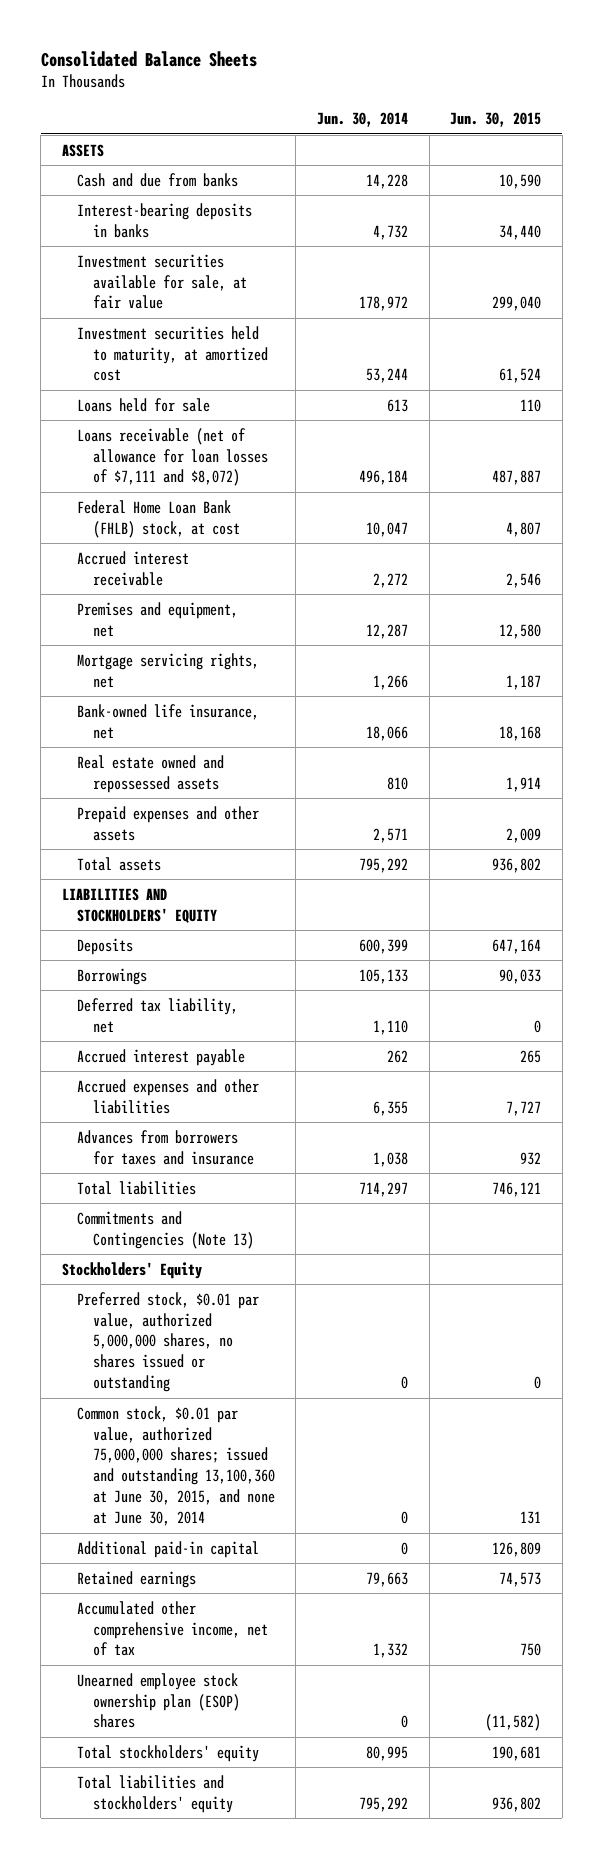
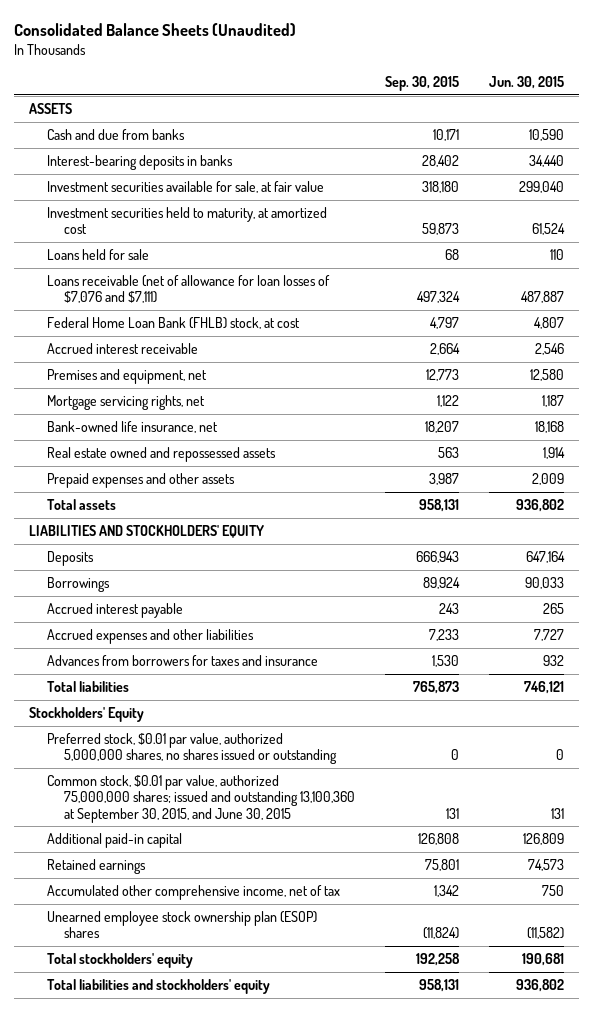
- Consolidated Balance Sheets
+ Consolidated Balance Sheets (Unaudited)
- | Jun. 30, 2014 | Jun. 30, 2015
+ | Sep. 30, 2015 | Jun. 30, 2015
- Loans receivable (net of allowance for loan losses of $7,111 and $8,072) | 496,184 | 487,887
+ Loans receivable (net of allowance for loan losses of $7,076 and $7,111) | 497,324 | 487,887
- Deferred tax liability, net | 1,110 | 0
- Commitments and Contingencies (Note 13)
- Common stock, $0.01 par value, authorized 75,000,000 shares; issued and outstanding 13,100,360 at June 30, 2015, and none at June 30, 2014 | 0 | 131
+ Common stock, $0.01 par value, authorized 75,000,000 shares; issued and outstanding 13,100,360 at September 30, 2015, and June 30, 2015 | 131 | 131

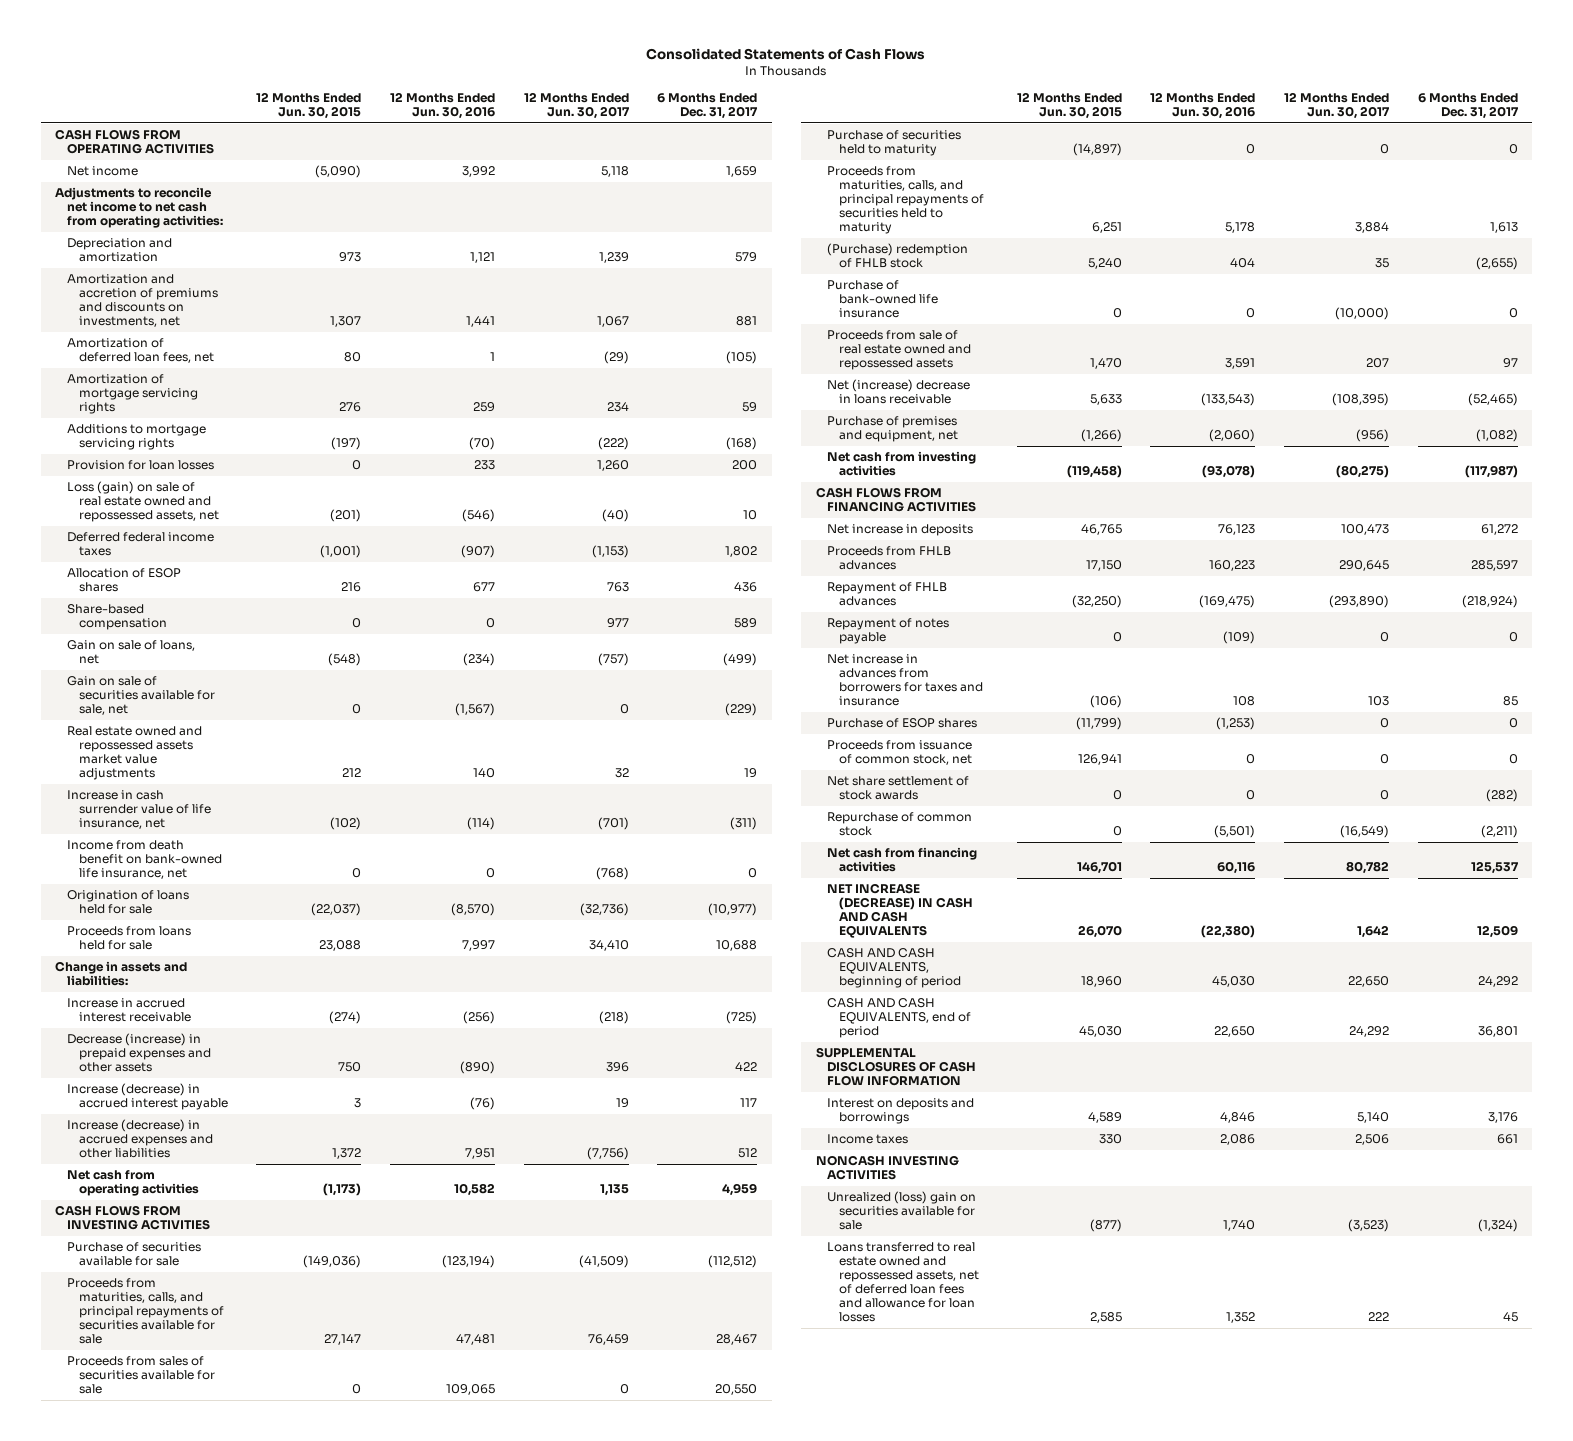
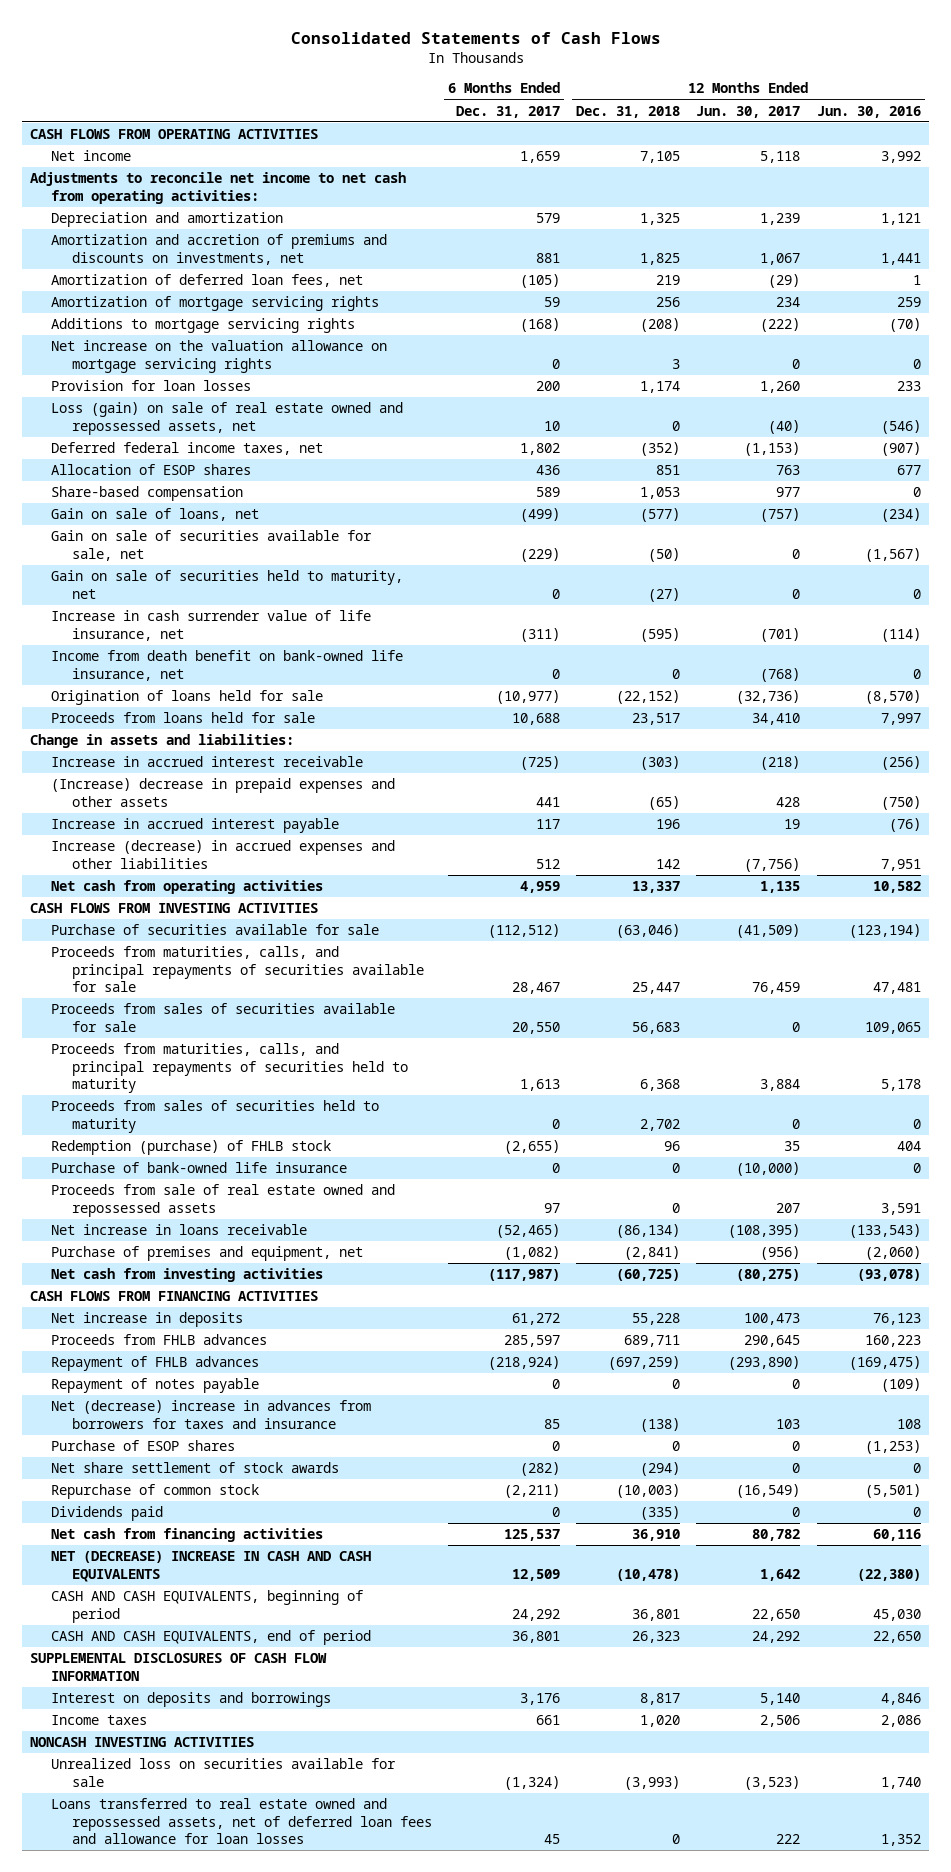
- | 12 Months Ended Jun. 30, 2015 | 12 Months Ended Jun. 30, 2016 | 12 Months Ended Jun. 30, 2017 | 6 Months Ended Dec. 31, 2017
+ | 6 Months Ended Dec. 31, 2017 | 12 Months Ended Dec. 31, 2018 | 12 Months Ended Jun. 30, 2017 | 12 Months Ended Jun. 30, 2016
+ Net increase on the valuation allowance on mortgage servicing rights | 0 | 3 | 0 | 0
- Deferred federal income taxes | (1,001) | (907) | (1,153) | 1,802
+ Deferred federal income taxes, net | 1,802 | (352) | (1,153) | (907)
- Real estate owned and repossessed assets market value adjustments | 212 | 140 | 32 | 19
+ Gain on sale of securities held to maturity, net | 0 | (27) | 0 | 0
- Decrease (increase) in prepaid expenses and other assets | 750 | (890) | 396 | 422
- Increase (decrease) in accrued interest payable | 3 | (76) | 19 | 117
+ (Increase) decrease in prepaid expenses and other assets | 441 | (65) | 428 | (750)
+ Increase in accrued interest payable | 117 | 196 | 19 | (76)
- Purchase of securities held to maturity | (14,897) | 0 | 0 | 0
- (Purchase) redemption of FHLB stock | 5,240 | 404 | 35 | (2,655)
+ Proceeds from sales of securities held to maturity | 0 | 2,702 | 0 | 0
+ Redemption (purchase) of FHLB stock | (2,655) | 96 | 35 | 404
- Net (increase) decrease in loans receivable | 5,633 | (133,543) | (108,395) | (52,465)
+ Net increase in loans receivable | (52,465) | (86,134) | (108,395) | (133,543)
- Net increase in advances from borrowers for taxes and insurance | (106) | 108 | 103 | 85
+ Net (decrease) increase in advances from borrowers for taxes and insurance | 85 | (138) | 103 | 108
- Proceeds from issuance of common stock, net | 126,941 | 0 | 0 | 0
+ Dividends paid | 0 | (335) | 0 | 0
- NET INCREASE (DECREASE) IN CASH AND CASH EQUIVALENTS | 26,070 | (22,380) | 1,642 | 12,509
+ NET (DECREASE) INCREASE IN CASH AND CASH EQUIVALENTS | 12,509 | (10,478) | 1,642 | (22,380)
- Unrealized (loss) gain on securities available for sale | (877) | 1,740 | (3,523) | (1,324)
+ Unrealized loss on securities available for sale | (1,324) | (3,993) | (3,523) | 1,740

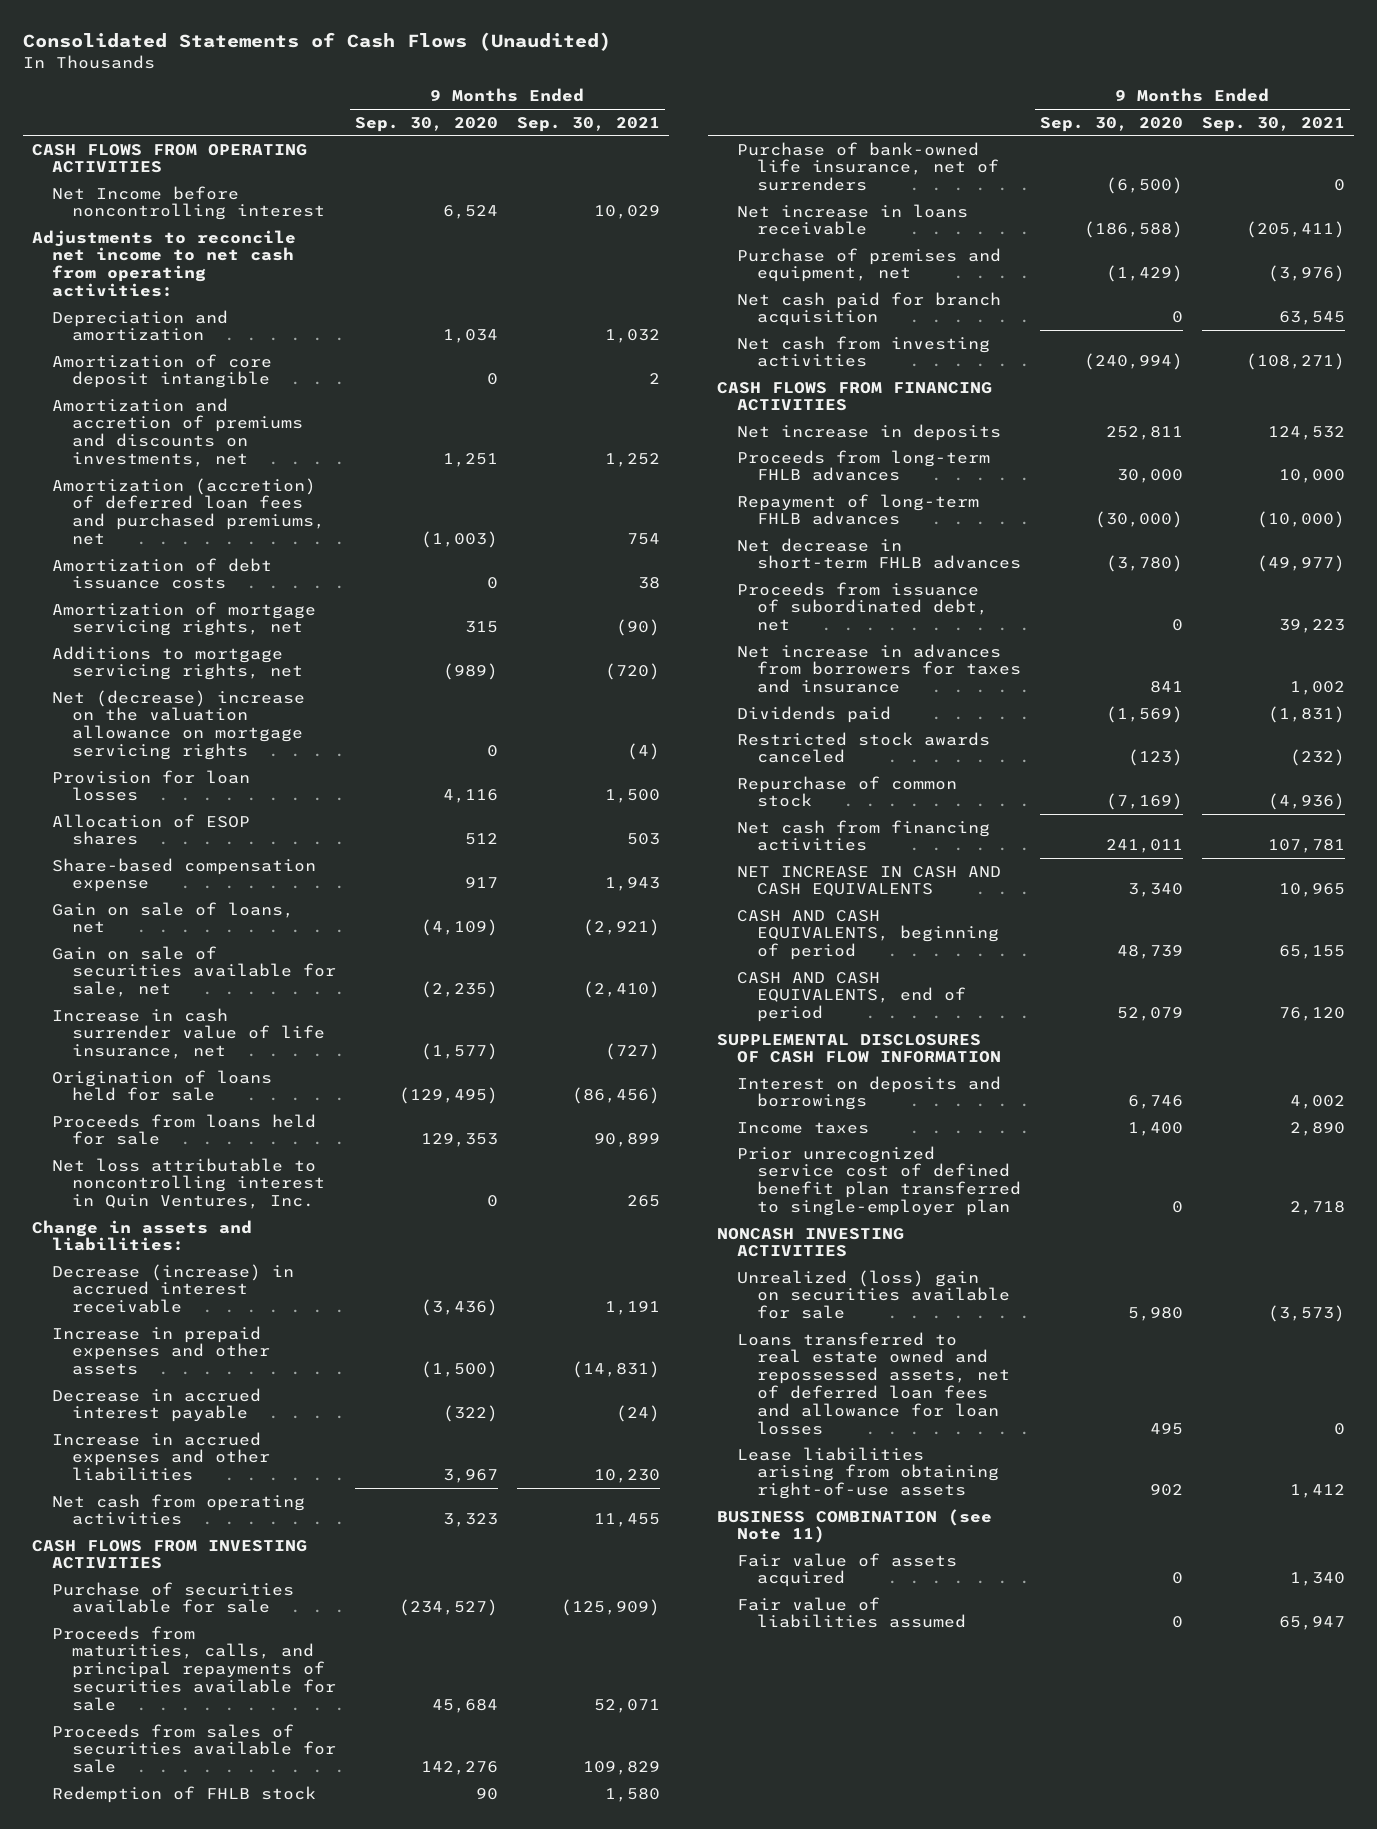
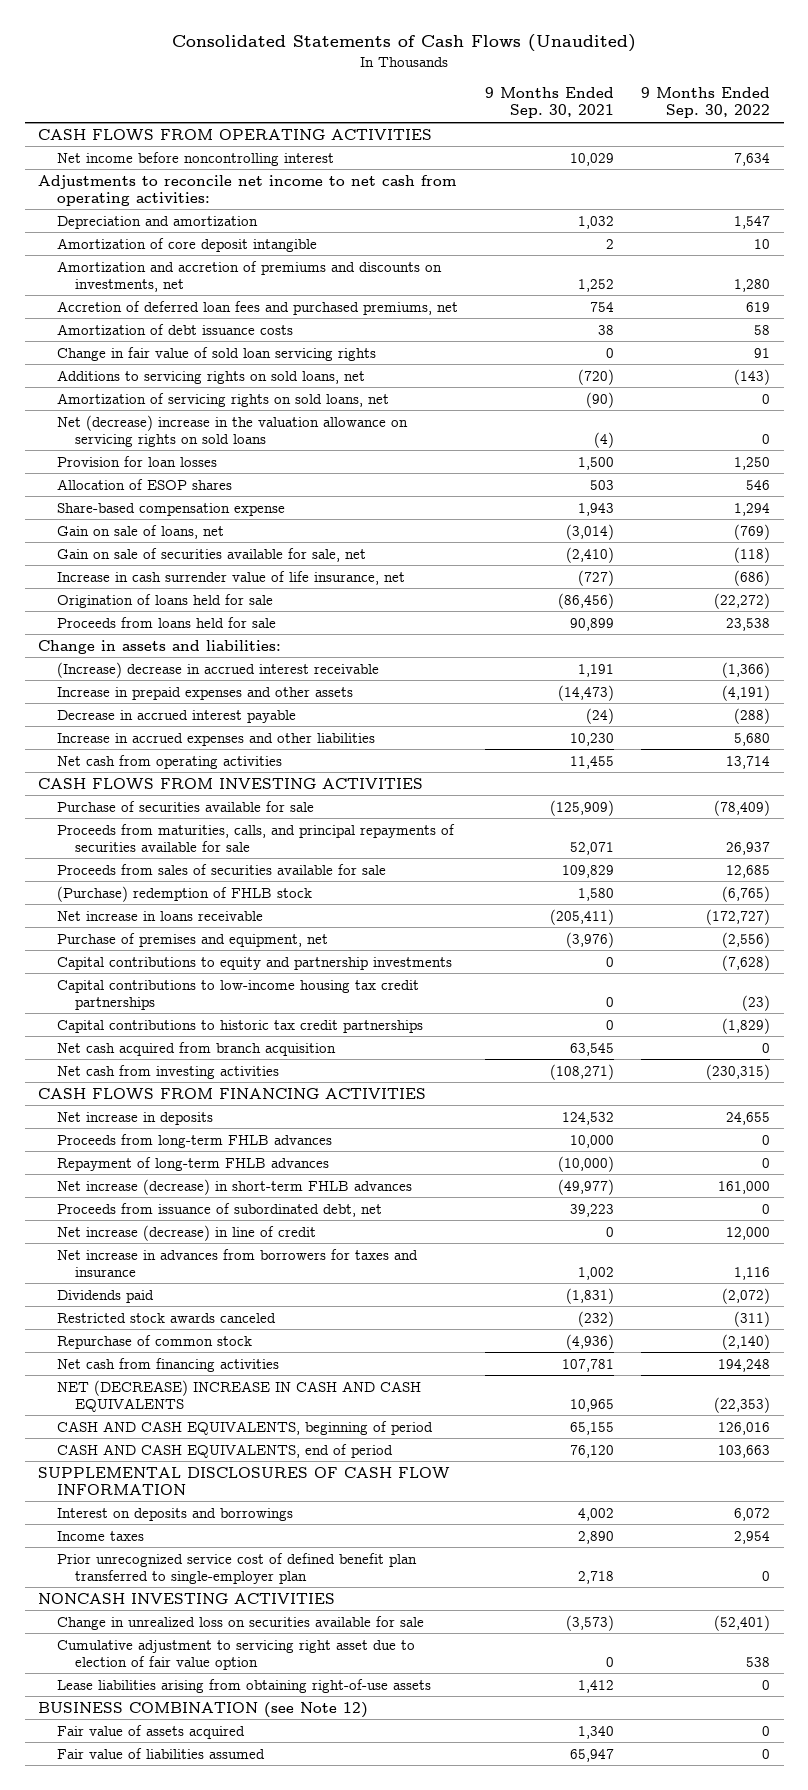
- | 9 Months Ended Sep. 30, 2020 | 9 Months Ended Sep. 30, 2021
+ | 9 Months Ended Sep. 30, 2021 | 9 Months Ended Sep. 30, 2022
- Net Income before noncontrolling interest | 6,524 | 10,029
+ Net income before noncontrolling interest | 10,029 | 7,634
- Amortization (accretion) of deferred loan fees and purchased premiums, net | (1,003) | 754
+ Accretion of deferred loan fees and purchased premiums, net | 754 | 619
- Amortization of mortgage servicing rights, net | 315 | (90)
- Additions to mortgage servicing rights, net | (989) | (720)
- Net (decrease) increase on the valuation allowance on mortgage servicing rights | 0 | (4)
+ Change in fair value of sold loan servicing rights | 0 | 91
+ Additions to servicing rights on sold loans, net | (720) | (143)
+ Amortization of servicing rights on sold loans, net | (90) | 0
+ Net (decrease) increase in the valuation allowance on servicing rights on sold loans | (4) | 0
- Gain on sale of loans, net | (4,109) | (2,921)
+ Gain on sale of loans, net | (3,014) | (769)
- Net loss attributable to noncontrolling interest in Quin Ventures, Inc. | 0 | 265
- Decrease (increase) in accrued interest receivable | (3,436) | 1,191
- Increase in prepaid expenses and other assets | (1,500) | (14,831)
+ (Increase) decrease in accrued interest receivable | 1,191 | (1,366)
+ Increase in prepaid expenses and other assets | (14,473) | (4,191)
- Redemption of FHLB stock | 90 | 1,580
- Purchase of bank-owned life insurance, net of surrenders | (6,500) | 0
+ (Purchase) redemption of FHLB stock | 1,580 | (6,765)
- Net cash paid for branch acquisition | 0 | 63,545
+ Capital contributions to equity and partnership investments | 0 | (7,628)
+ Capital contributions to low-income housing tax credit partnerships | 0 | (23)
+ Capital contributions to historic tax credit partnerships | 0 | (1,829)
+ Net cash acquired from branch acquisition | 63,545 | 0
- Net decrease in short-term FHLB advances | (3,780) | (49,977)
+ Net increase (decrease) in short-term FHLB advances | (49,977) | 161,000
+ Net increase (decrease) in line of credit | 0 | 12,000
- NET INCREASE IN CASH AND CASH EQUIVALENTS | 3,340 | 10,965
+ NET (DECREASE) INCREASE IN CASH AND CASH EQUIVALENTS | 10,965 | (22,353)
- Unrealized (loss) gain on securities available for sale | 5,980 | (3,573)
- Loans transferred to real estate owned and repossessed assets, net of deferred loan fees and allowance for loan losses | 495 | 0
+ Change in unrealized loss on securities available for sale | (3,573) | (52,401)
+ Cumulative adjustment to servicing right asset due to election of fair value option | 0 | 538
- BUSINESS COMBINATION (see Note 11)
+ BUSINESS COMBINATION (see Note 12)

